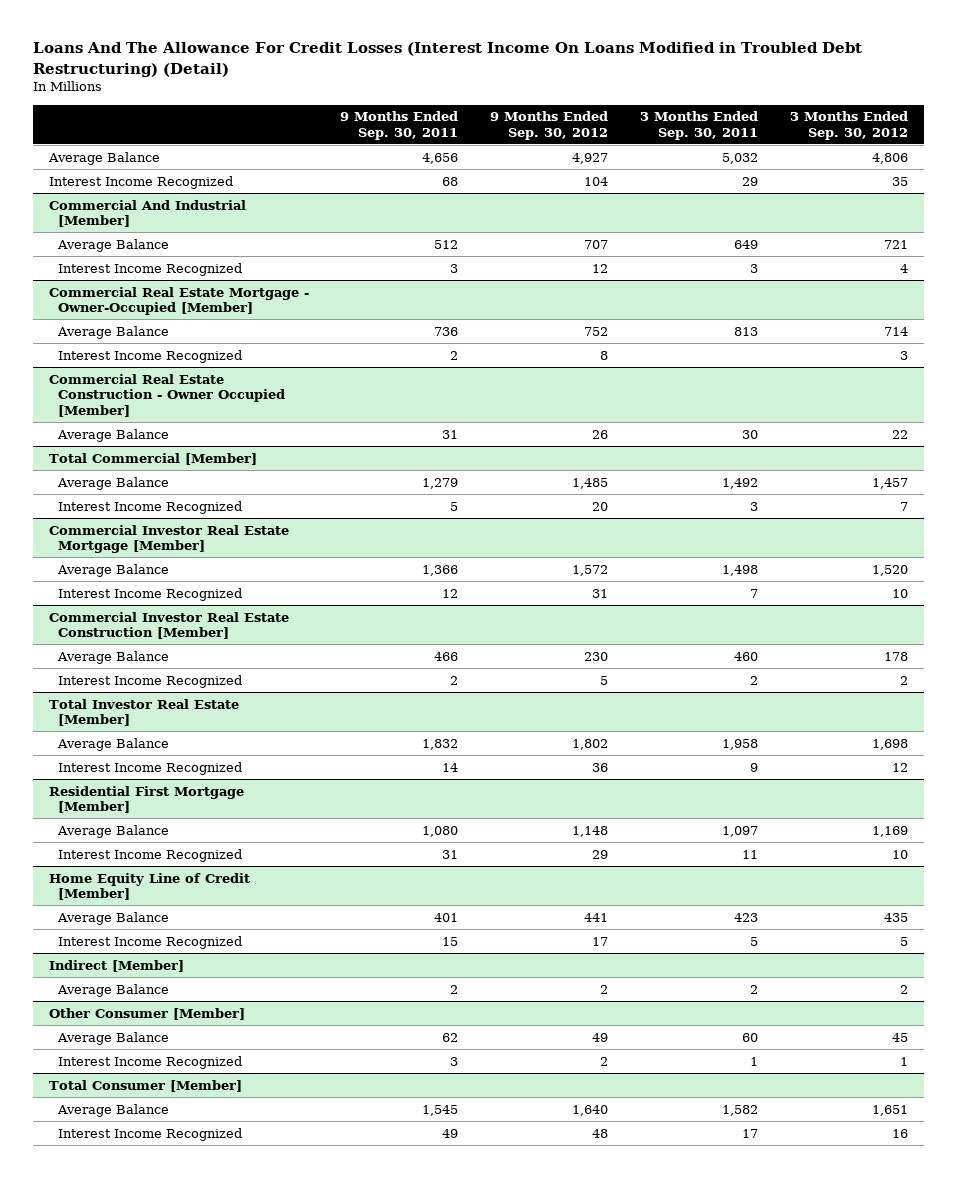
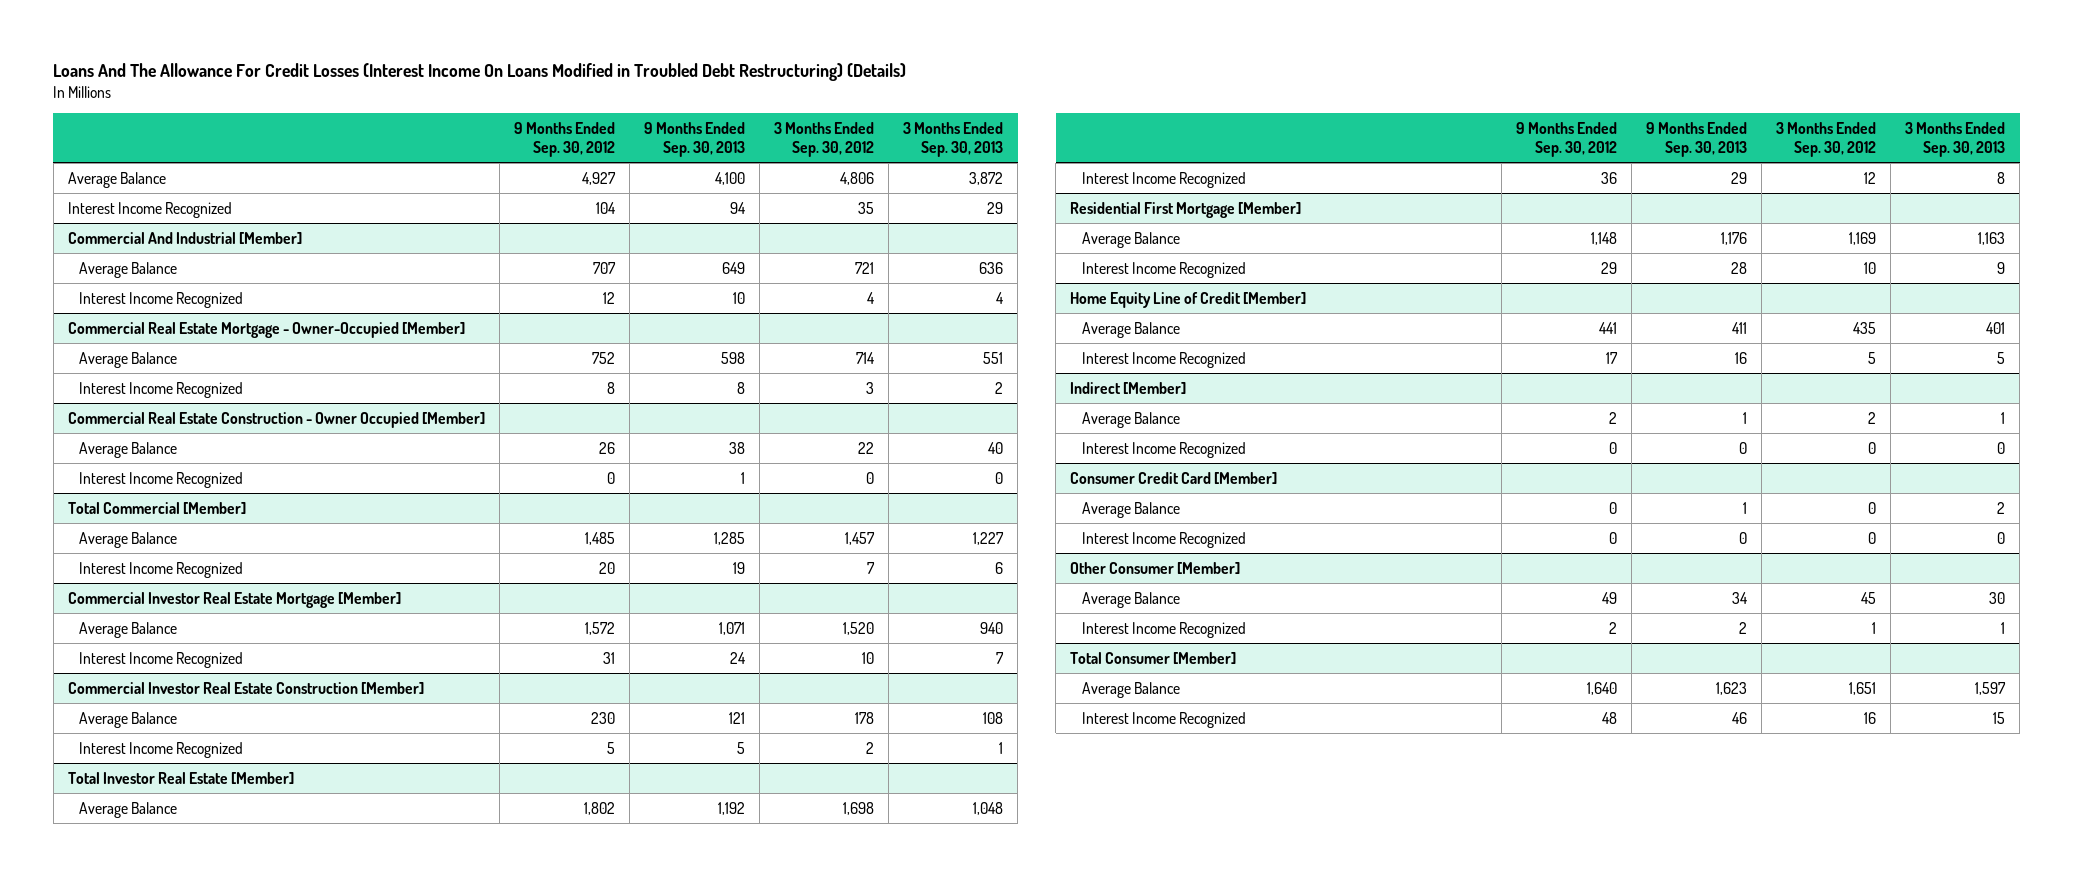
- Loans And The Allowance For Credit Losses (Interest Income On Loans Modified in Troubled Debt Restructuring) (Detail)
+ Loans And The Allowance For Credit Losses (Interest Income On Loans Modified in Troubled Debt Restructuring) (Details)
- | 9 Months Ended Sep. 30, 2011 | 9 Months Ended Sep. 30, 2012 | 3 Months Ended Sep. 30, 2011 | 3 Months Ended Sep. 30, 2012
+ | 9 Months Ended Sep. 30, 2012 | 9 Months Ended Sep. 30, 2013 | 3 Months Ended Sep. 30, 2012 | 3 Months Ended Sep. 30, 2013
@ Commercial Real Estate Construction - Owner Occupied [Member]
+ Interest Income Recognized | 0 | 1 | 0 | 0
@ Indirect [Member]
+ Interest Income Recognized | 0 | 0 | 0 | 0
+ Consumer Credit Card [Member]
+ Average Balance | 0 | 1 | 0 | 2
+ Interest Income Recognized | 0 | 0 | 0 | 0

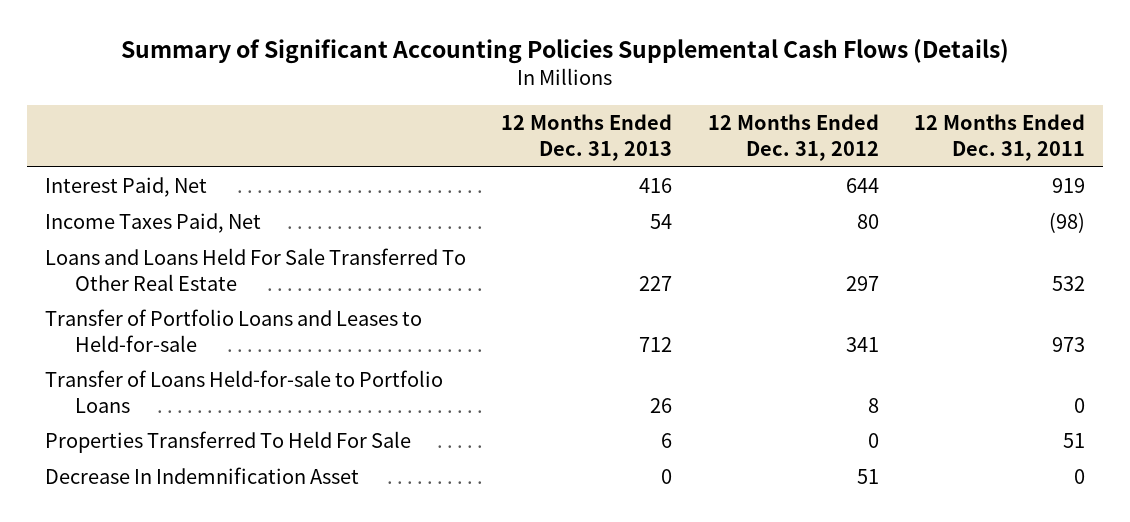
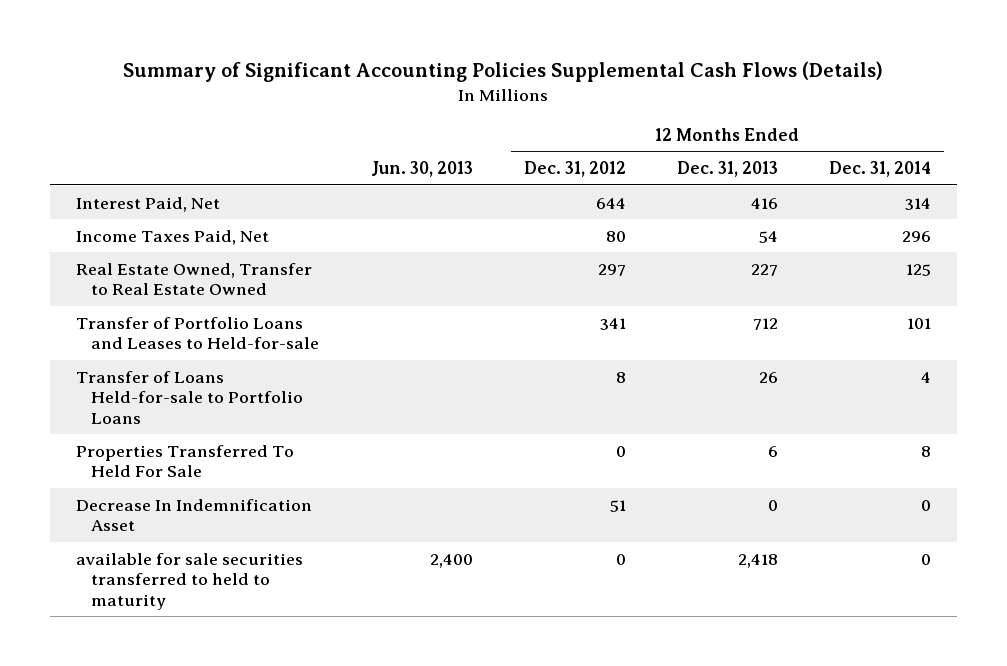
- | 12 Months Ended Dec. 31, 2013 | 12 Months Ended Dec. 31, 2012 | 12 Months Ended Dec. 31, 2011
+ | Jun. 30, 2013 | 12 Months Ended Dec. 31, 2012 | 12 Months Ended Dec. 31, 2013 | 12 Months Ended Dec. 31, 2014
- Loans and Loans Held For Sale Transferred To Other Real Estate | 227 | 297 | 532
+ Real Estate Owned, Transfer to Real Estate Owned | | 297 | 227 | 125
+ available for sale securities transferred to held to maturity | 2,400 | 0 | 2,418 | 0

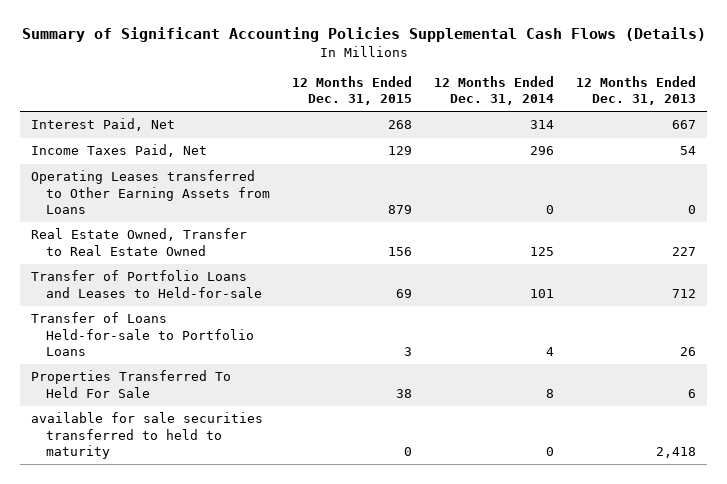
- | Jun. 30, 2013 | 12 Months Ended Dec. 31, 2012 | 12 Months Ended Dec. 31, 2013 | 12 Months Ended Dec. 31, 2014
+ | 12 Months Ended Dec. 31, 2015 | 12 Months Ended Dec. 31, 2014 | 12 Months Ended Dec. 31, 2013
- Interest Paid, Net | | 644 | 416 | 314
+ Interest Paid, Net | 268 | 314 | 667
+ Operating Leases transferred to Other Earning Assets from Loans | 879 | 0 | 0
- Decrease In Indemnification Asset | | 51 | 0 | 0

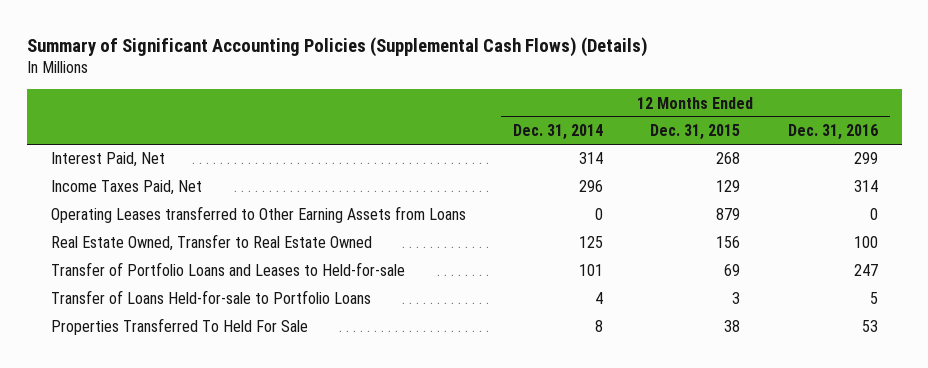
- Summary of Significant Accounting Policies Supplemental Cash Flows (Details)
+ Summary of Significant Accounting Policies (Supplemental Cash Flows) (Details)
- | 12 Months Ended Dec. 31, 2015 | 12 Months Ended Dec. 31, 2014 | 12 Months Ended Dec. 31, 2013
+ | 12 Months Ended Dec. 31, 2014 | 12 Months Ended Dec. 31, 2015 | 12 Months Ended Dec. 31, 2016
- available for sale securities transferred to held to maturity | 0 | 0 | 2,418

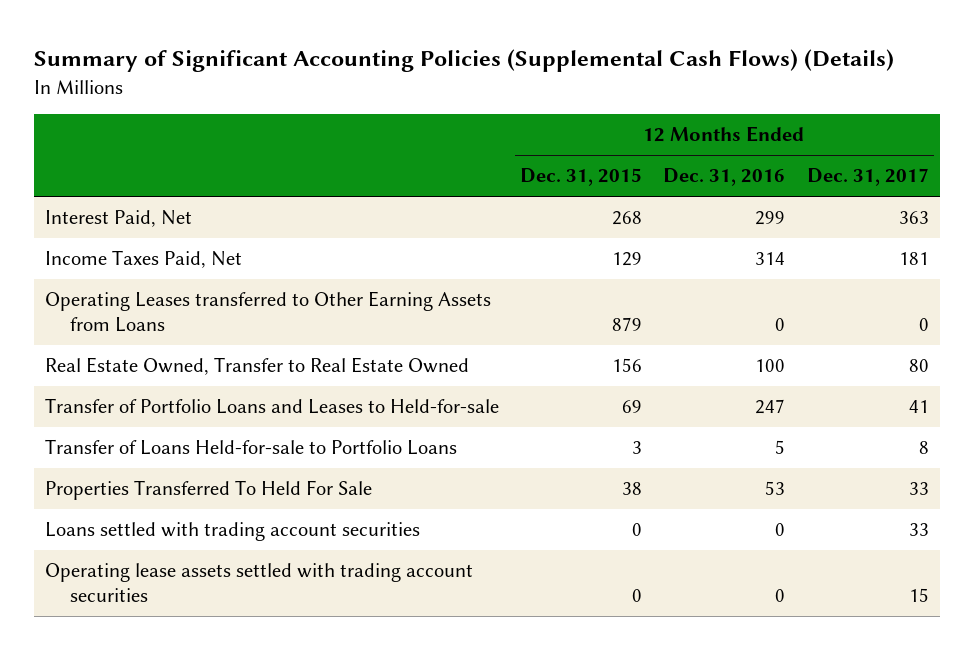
- | 12 Months Ended Dec. 31, 2014 | 12 Months Ended Dec. 31, 2015 | 12 Months Ended Dec. 31, 2016
+ | 12 Months Ended Dec. 31, 2015 | 12 Months Ended Dec. 31, 2016 | 12 Months Ended Dec. 31, 2017
+ Loans settled with trading account securities | 0 | 0 | 33
+ Operating lease assets settled with trading account securities | 0 | 0 | 15

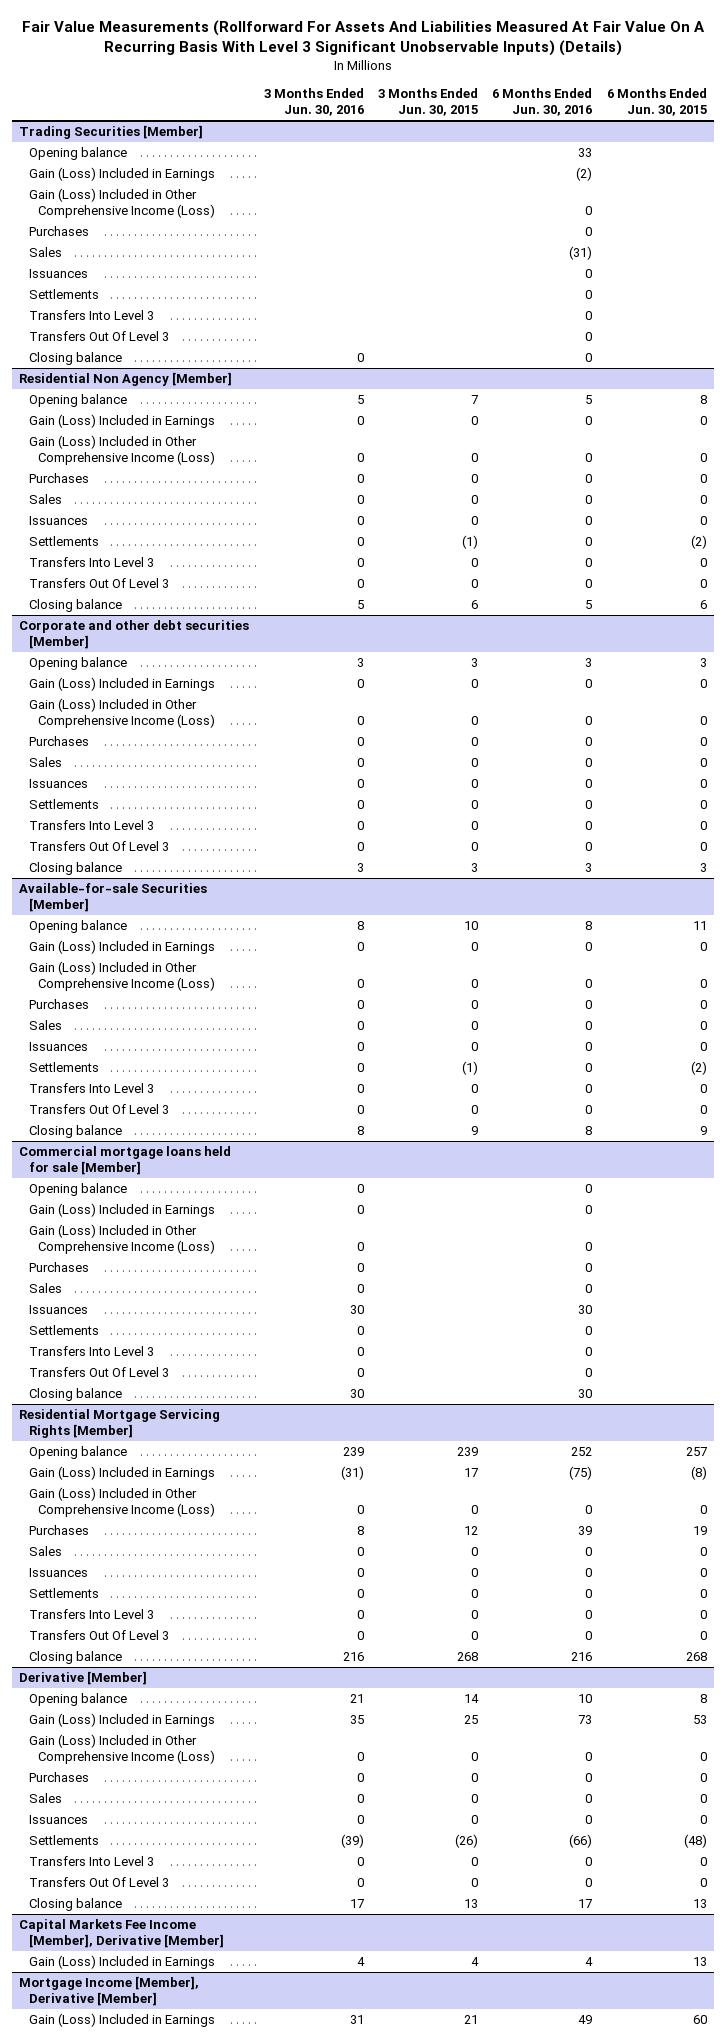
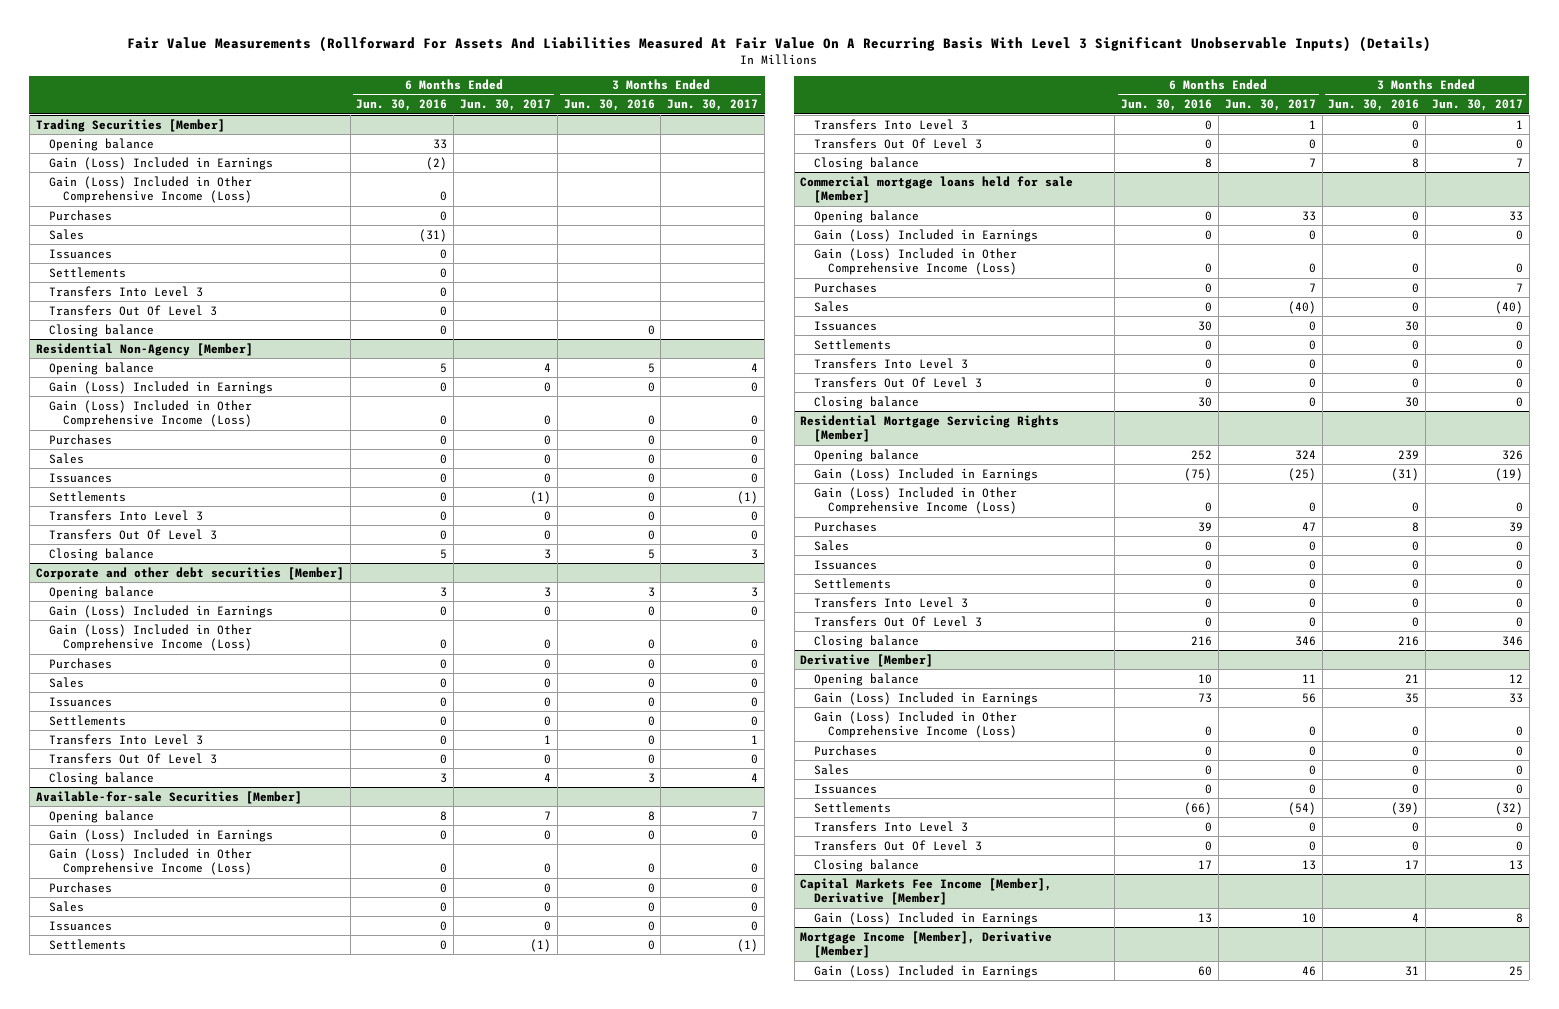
- | 3 Months Ended Jun. 30, 2016 | 3 Months Ended Jun. 30, 2015 | 6 Months Ended Jun. 30, 2016 | 6 Months Ended Jun. 30, 2015
+ | 6 Months Ended Jun. 30, 2016 | 6 Months Ended Jun. 30, 2017 | 3 Months Ended Jun. 30, 2016 | 3 Months Ended Jun. 30, 2017
- Residential Non Agency [Member]
+ Residential Non-Agency [Member]
@ Capital Markets Fee Income [Member], Derivative [Member]
- Gain (Loss) Included in Earnings | 4 | 4 | 4 | 13
+ Gain (Loss) Included in Earnings | 13 | 10 | 4 | 8
@ Mortgage Income [Member], Derivative [Member]
- Gain (Loss) Included in Earnings | 31 | 21 | 49 | 60
+ Gain (Loss) Included in Earnings | 60 | 46 | 31 | 25

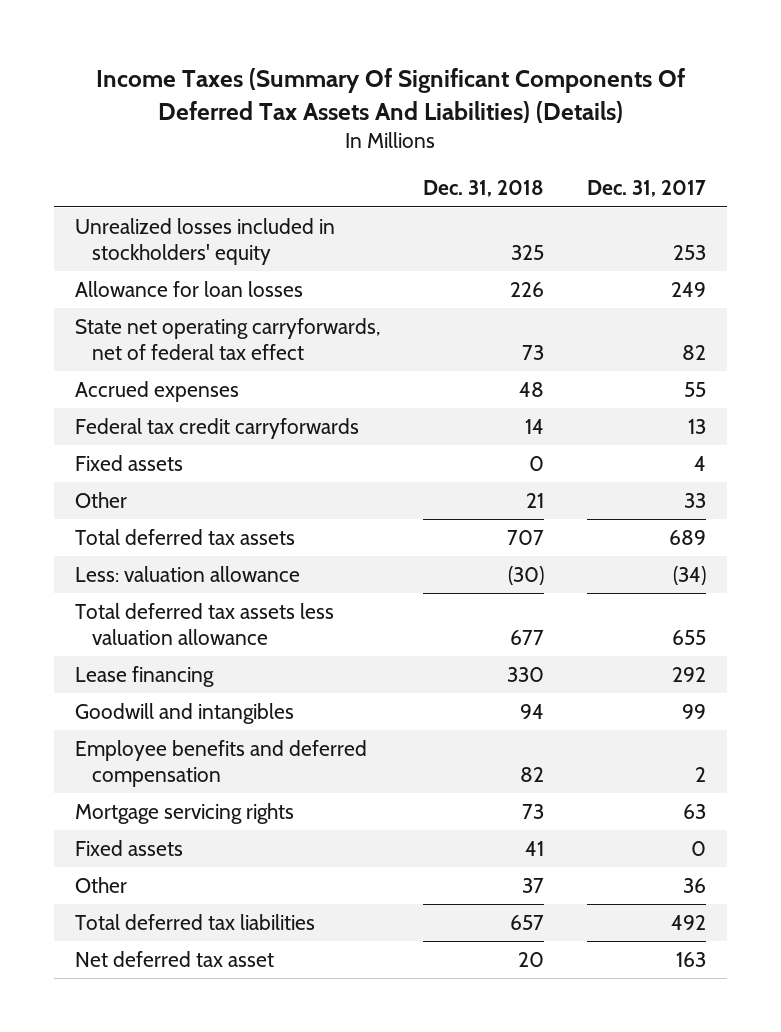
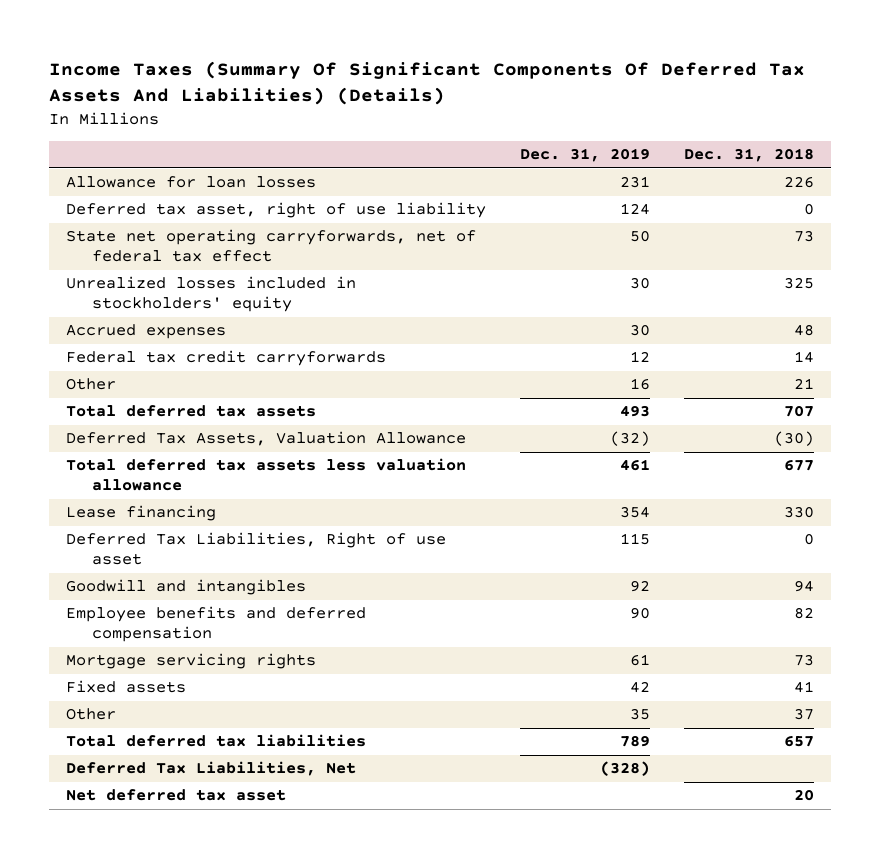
- | Dec. 31, 2018 | Dec. 31, 2017
+ | Dec. 31, 2019 | Dec. 31, 2018
+ Deferred tax asset, right of use liability | 124 | 0
moved down: Unrealized losses included in stockholders' equity | 30 | 325
- Fixed assets | 0 | 4
- Less: valuation allowance | (30) | (34)
+ Deferred Tax Assets, Valuation Allowance | (32) | (30)
+ Deferred Tax Liabilities, Right of use asset | 115 | 0
+ Deferred Tax Liabilities, Net | (328) |

